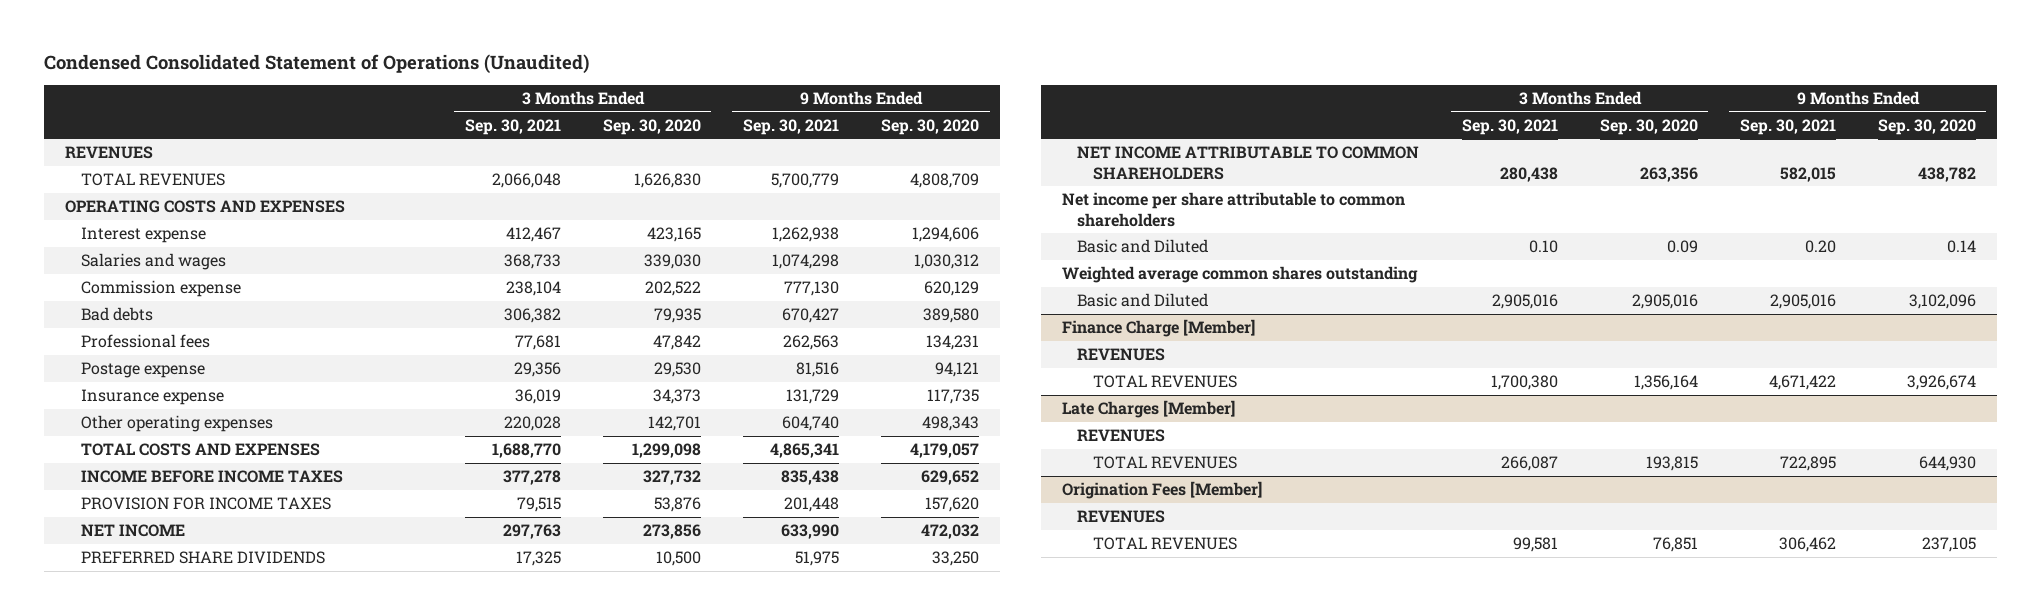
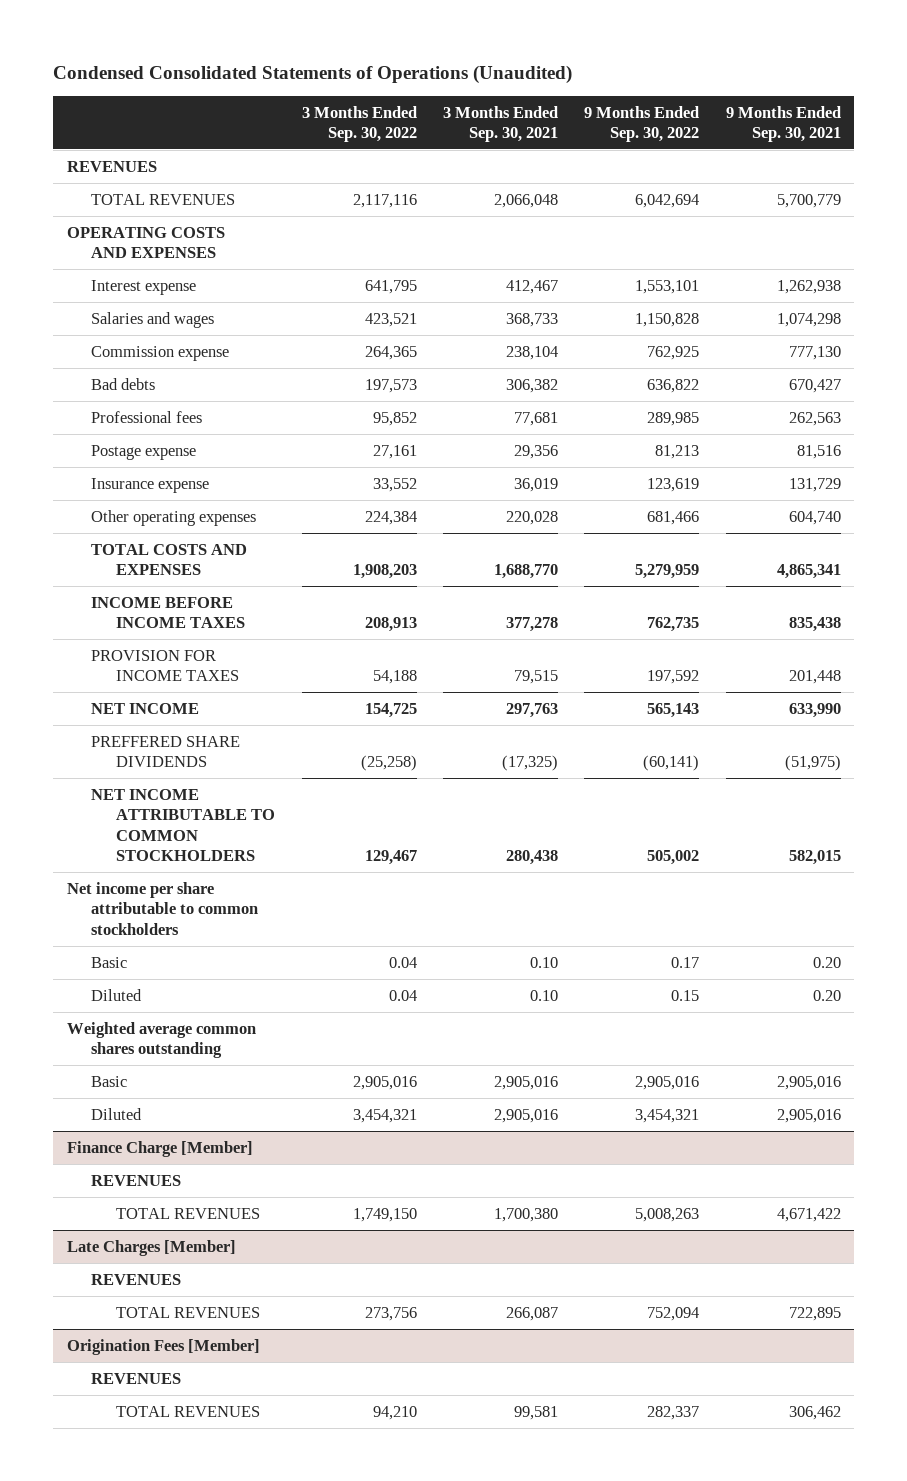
- Condensed Consolidated Statement of Operations (Unaudited)
+ Condensed Consolidated Statements of Operations (Unaudited)
- | 3 Months Ended Sep. 30, 2021 | 3 Months Ended Sep. 30, 2020 | 9 Months Ended Sep. 30, 2021 | 9 Months Ended Sep. 30, 2020
+ | 3 Months Ended Sep. 30, 2022 | 3 Months Ended Sep. 30, 2021 | 9 Months Ended Sep. 30, 2022 | 9 Months Ended Sep. 30, 2021
- PREFERRED SHARE DIVIDENDS | 17,325 | 10,500 | 51,975 | 33,250
- NET INCOME ATTRIBUTABLE TO COMMON SHAREHOLDERS | 280,438 | 263,356 | 582,015 | 438,782
- Net income per share attributable to common shareholders
- Basic and Diluted | 0.10 | 0.09 | 0.20 | 0.14
+ PREFFERED SHARE DIVIDENDS | (25,258) | (17,325) | (60,141) | (51,975)
+ NET INCOME ATTRIBUTABLE TO COMMON STOCKHOLDERS | 129,467 | 280,438 | 505,002 | 582,015
+ Net income per share attributable to common stockholders
+ Basic | 0.04 | 0.10 | 0.17 | 0.20
+ Diluted | 0.04 | 0.10 | 0.15 | 0.20
- Basic and Diluted | 2,905,016 | 2,905,016 | 2,905,016 | 3,102,096
+ Basic | 2,905,016 | 2,905,016 | 2,905,016 | 2,905,016
+ Diluted | 3,454,321 | 2,905,016 | 3,454,321 | 2,905,016

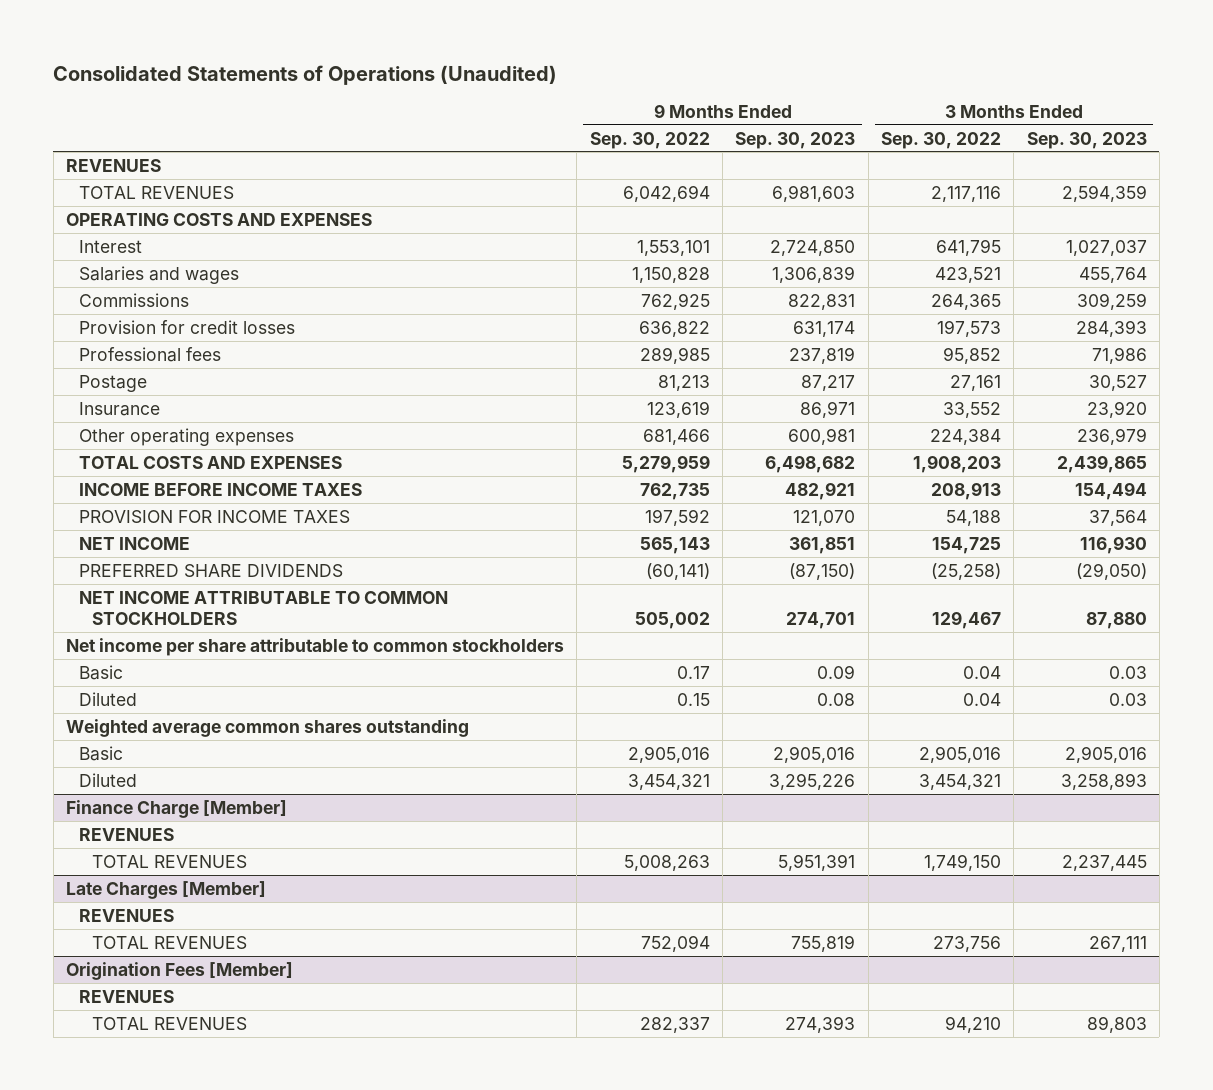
- Condensed Consolidated Statements of Operations (Unaudited)
+ Consolidated Statements of Operations (Unaudited)
- | 3 Months Ended Sep. 30, 2022 | 3 Months Ended Sep. 30, 2021 | 9 Months Ended Sep. 30, 2022 | 9 Months Ended Sep. 30, 2021
+ | 9 Months Ended Sep. 30, 2022 | 9 Months Ended Sep. 30, 2023 | 3 Months Ended Sep. 30, 2022 | 3 Months Ended Sep. 30, 2023
- Interest expense | 641,795 | 412,467 | 1,553,101 | 1,262,938
+ Interest | 1,553,101 | 2,724,850 | 641,795 | 1,027,037
- Commission expense | 264,365 | 238,104 | 762,925 | 777,130
- Bad debts | 197,573 | 306,382 | 636,822 | 670,427
+ Commissions | 762,925 | 822,831 | 264,365 | 309,259
+ Provision for credit losses | 636,822 | 631,174 | 197,573 | 284,393
- Postage expense | 27,161 | 29,356 | 81,213 | 81,516
- Insurance expense | 33,552 | 36,019 | 123,619 | 131,729
+ Postage | 81,213 | 87,217 | 27,161 | 30,527
+ Insurance | 123,619 | 86,971 | 33,552 | 23,920
- PREFFERED SHARE DIVIDENDS | (25,258) | (17,325) | (60,141) | (51,975)
+ PREFERRED SHARE DIVIDENDS | (60,141) | (87,150) | (25,258) | (29,050)

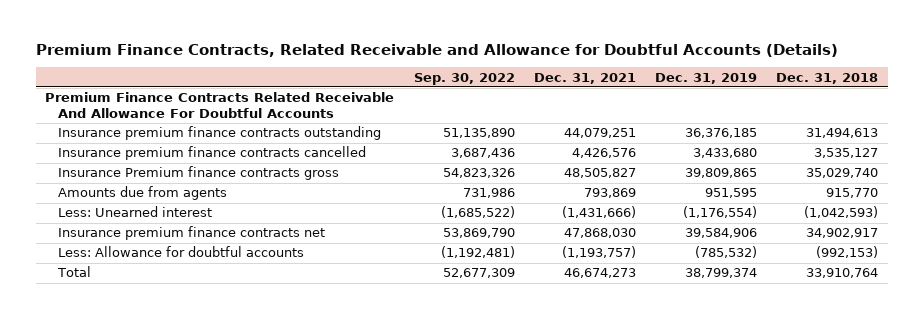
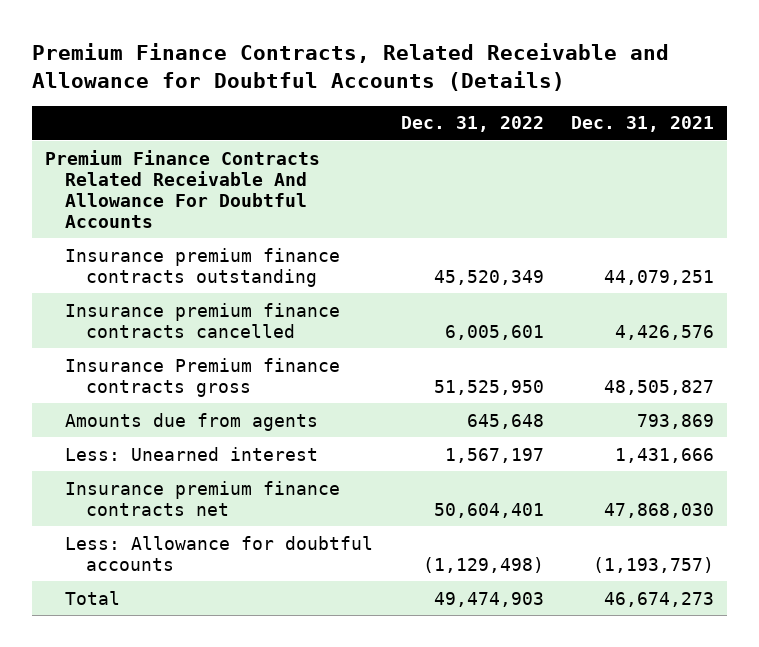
- | Sep. 30, 2022 | Dec. 31, 2021 | Dec. 31, 2019 | Dec. 31, 2018
+ | Dec. 31, 2022 | Dec. 31, 2021
- Less: Unearned interest | (1,685,522) | (1,431,666) | (1,176,554) | (1,042,593)
+ Less: Unearned interest | 1,567,197 | 1,431,666

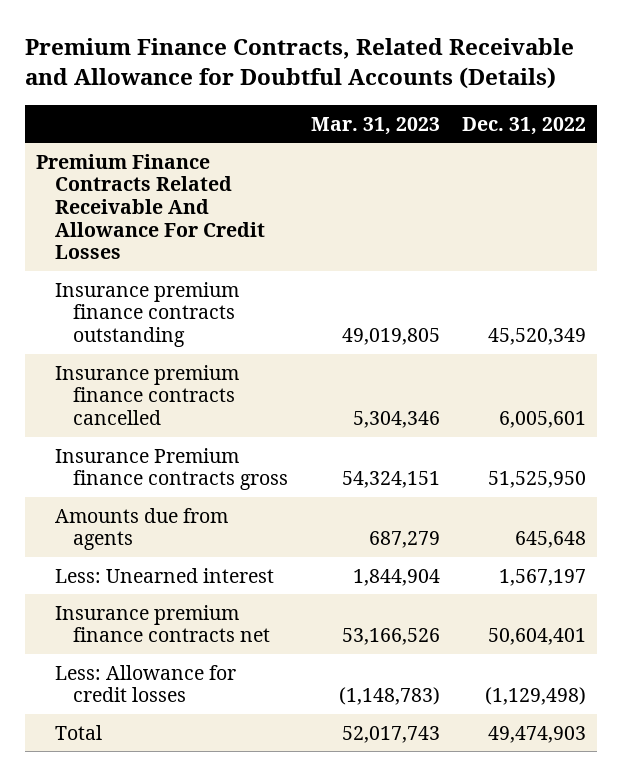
- | Dec. 31, 2022 | Dec. 31, 2021
+ | Mar. 31, 2023 | Dec. 31, 2022
- Premium Finance Contracts Related Receivable And Allowance For Doubtful Accounts
+ Premium Finance Contracts Related Receivable And Allowance For Credit Losses
- Less: Allowance for doubtful accounts | (1,129,498) | (1,193,757)
+ Less: Allowance for credit losses | (1,148,783) | (1,129,498)

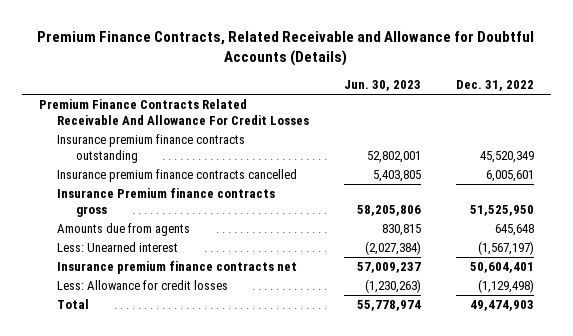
- | Mar. 31, 2023 | Dec. 31, 2022
+ | Jun. 30, 2023 | Dec. 31, 2022
- Less: Unearned interest | 1,844,904 | 1,567,197
+ Less: Unearned interest | (2,027,384) | (1,567,197)

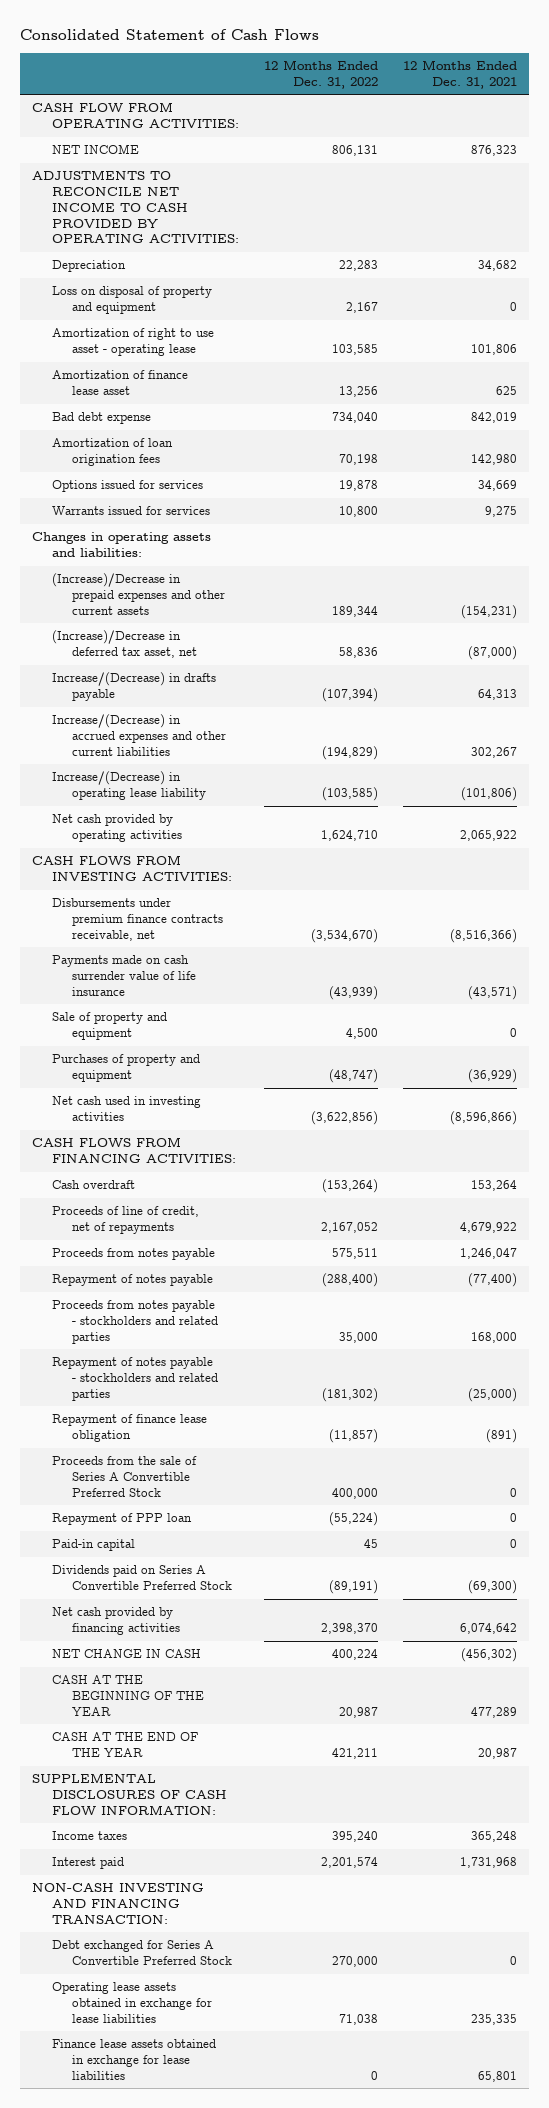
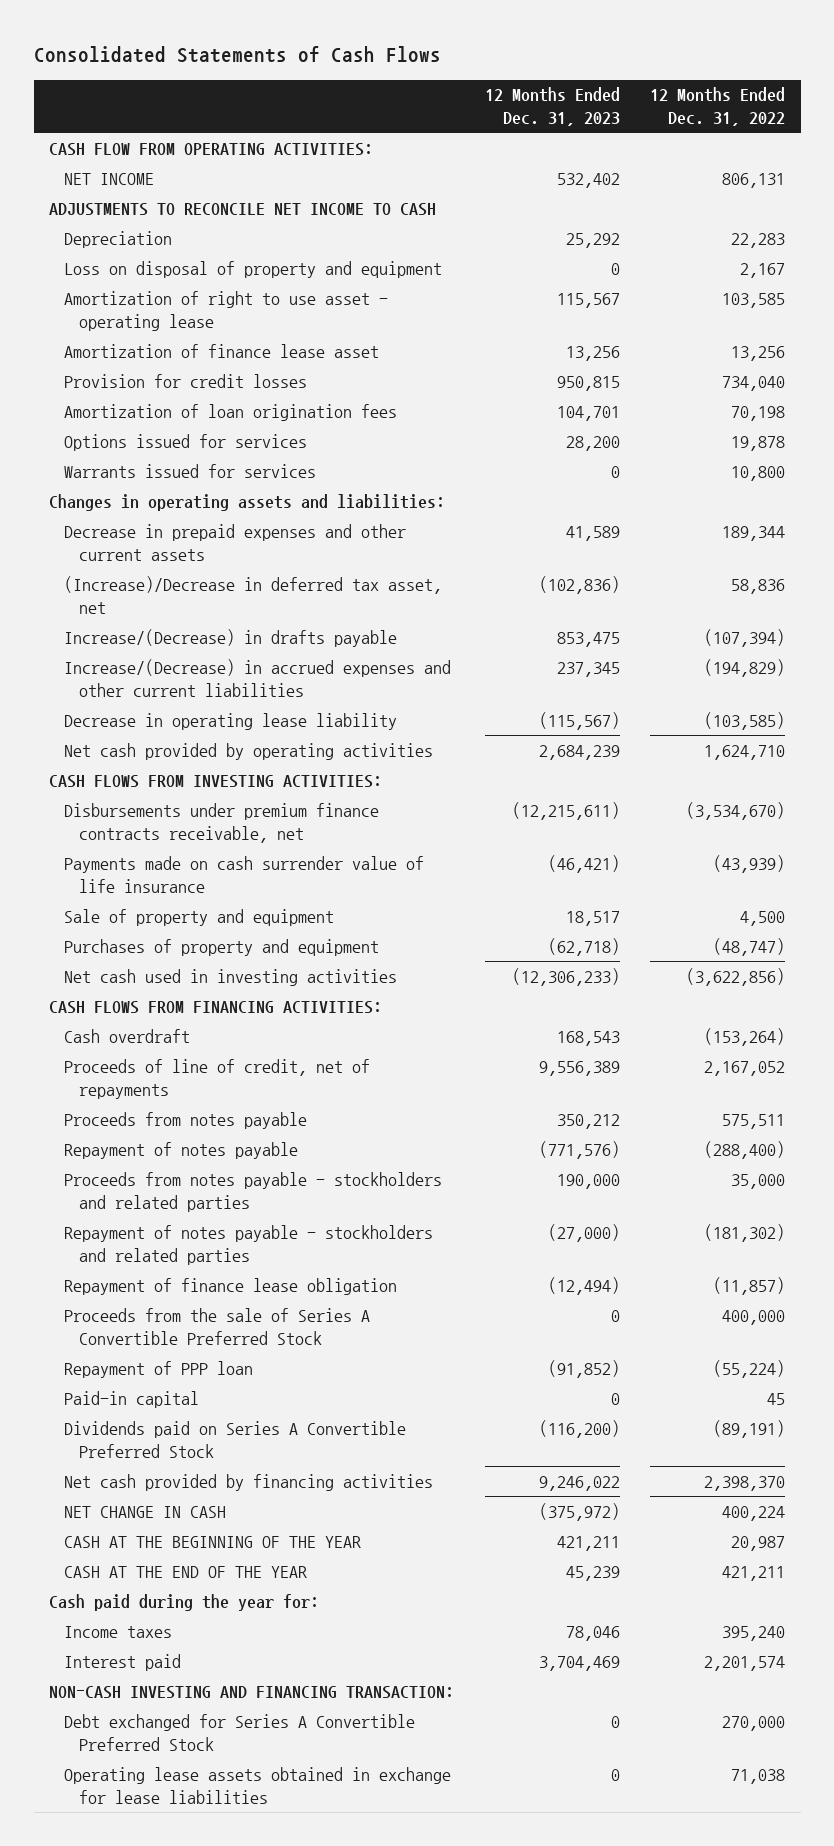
- Consolidated Statement of Cash Flows
+ Consolidated Statements of Cash Flows
- | 12 Months Ended Dec. 31, 2022 | 12 Months Ended Dec. 31, 2021
+ | 12 Months Ended Dec. 31, 2023 | 12 Months Ended Dec. 31, 2022
- ADJUSTMENTS TO RECONCILE NET INCOME TO CASH PROVIDED BY OPERATING ACTIVITIES:
+ ADJUSTMENTS TO RECONCILE NET INCOME TO CASH
- Bad debt expense | 734,040 | 842,019
+ Provision for credit losses | 950,815 | 734,040
- (Increase)/Decrease in prepaid expenses and other current assets | 189,344 | (154,231)
+ Decrease in prepaid expenses and other current assets | 41,589 | 189,344
- Increase/(Decrease) in operating lease liability | (103,585) | (101,806)
+ Decrease in operating lease liability | (115,567) | (103,585)
- SUPPLEMENTAL DISCLOSURES OF CASH FLOW INFORMATION:
+ Cash paid during the year for:
- Finance lease assets obtained in exchange for lease liabilities | 0 | 65,801

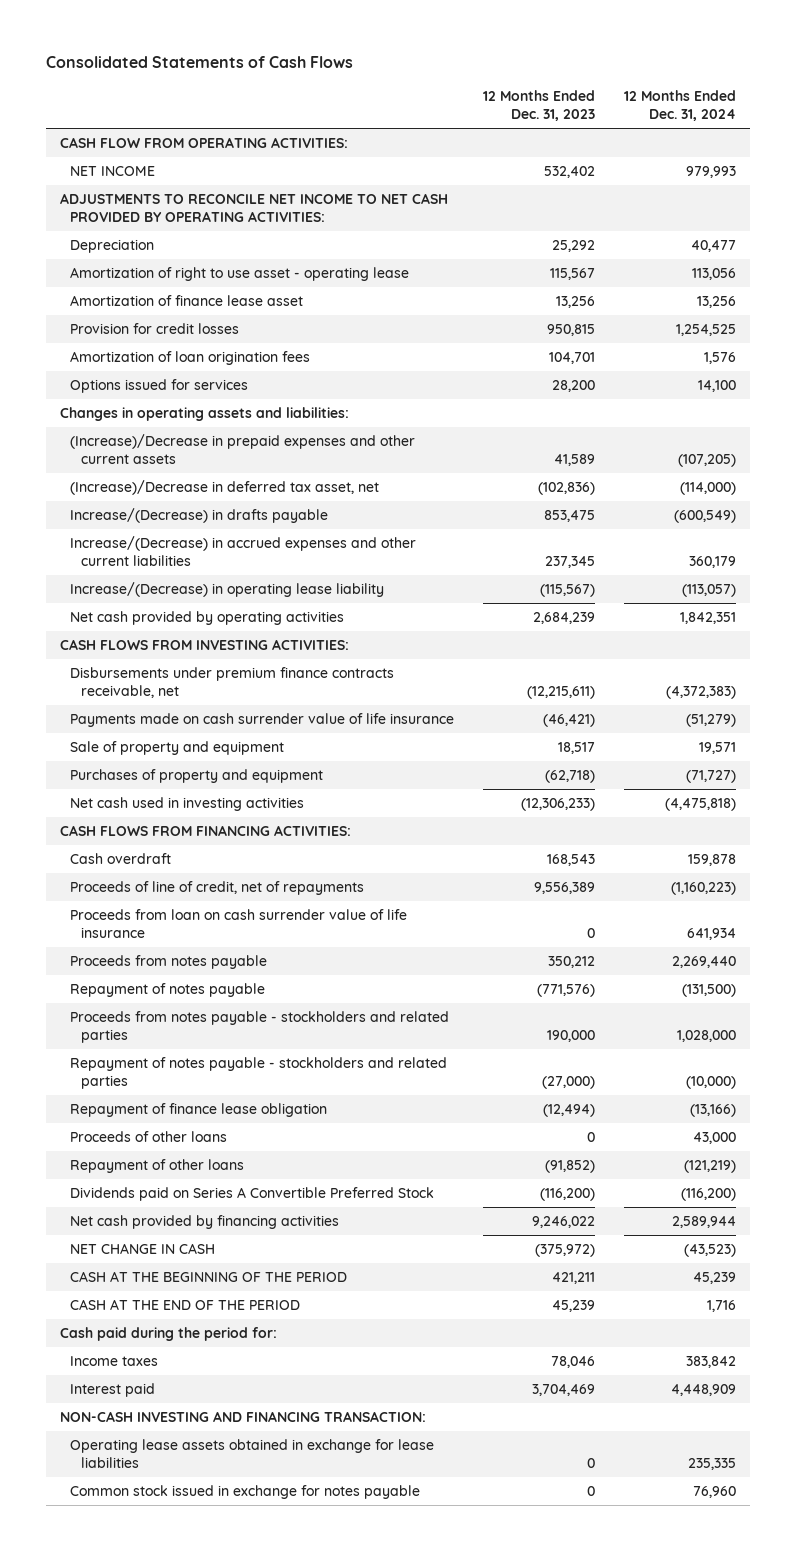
- | 12 Months Ended Dec. 31, 2023 | 12 Months Ended Dec. 31, 2022
+ | 12 Months Ended Dec. 31, 2023 | 12 Months Ended Dec. 31, 2024
- ADJUSTMENTS TO RECONCILE NET INCOME TO CASH
+ ADJUSTMENTS TO RECONCILE NET INCOME TO NET CASH PROVIDED BY OPERATING ACTIVITIES:
- Loss on disposal of property and equipment | 0 | 2,167
- Warrants issued for services | 0 | 10,800
- Decrease in prepaid expenses and other current assets | 41,589 | 189,344
+ (Increase)/Decrease in prepaid expenses and other current assets | 41,589 | (107,205)
- Decrease in operating lease liability | (115,567) | (103,585)
+ Increase/(Decrease) in operating lease liability | (115,567) | (113,057)
+ Proceeds from loan on cash surrender value of life insurance | 0 | 641,934
- Proceeds from the sale of Series A Convertible Preferred Stock | 0 | 400,000
- Repayment of PPP loan | (91,852) | (55,224)
- Paid-in capital | 0 | 45
+ Proceeds of other loans | 0 | 43,000
+ Repayment of other loans | (91,852) | (121,219)
- CASH AT THE BEGINNING OF THE YEAR | 421,211 | 20,987
- CASH AT THE END OF THE YEAR | 45,239 | 421,211
- Cash paid during the year for:
+ CASH AT THE BEGINNING OF THE PERIOD | 421,211 | 45,239
+ CASH AT THE END OF THE PERIOD | 45,239 | 1,716
+ Cash paid during the period for:
- Debt exchanged for Series A Convertible Preferred Stock | 0 | 270,000
+ Common stock issued in exchange for notes payable | 0 | 76,960

